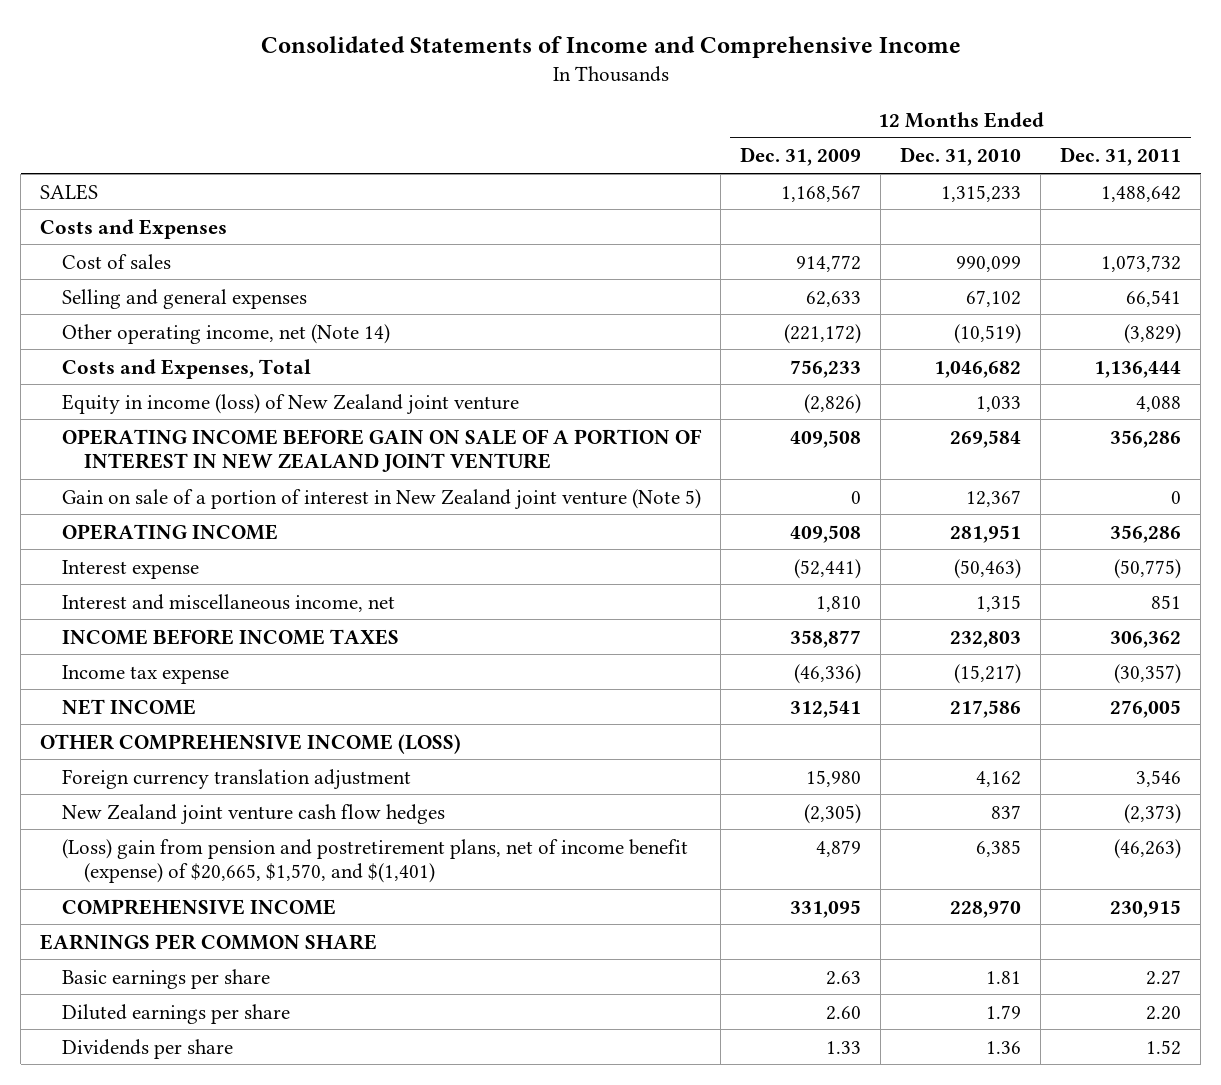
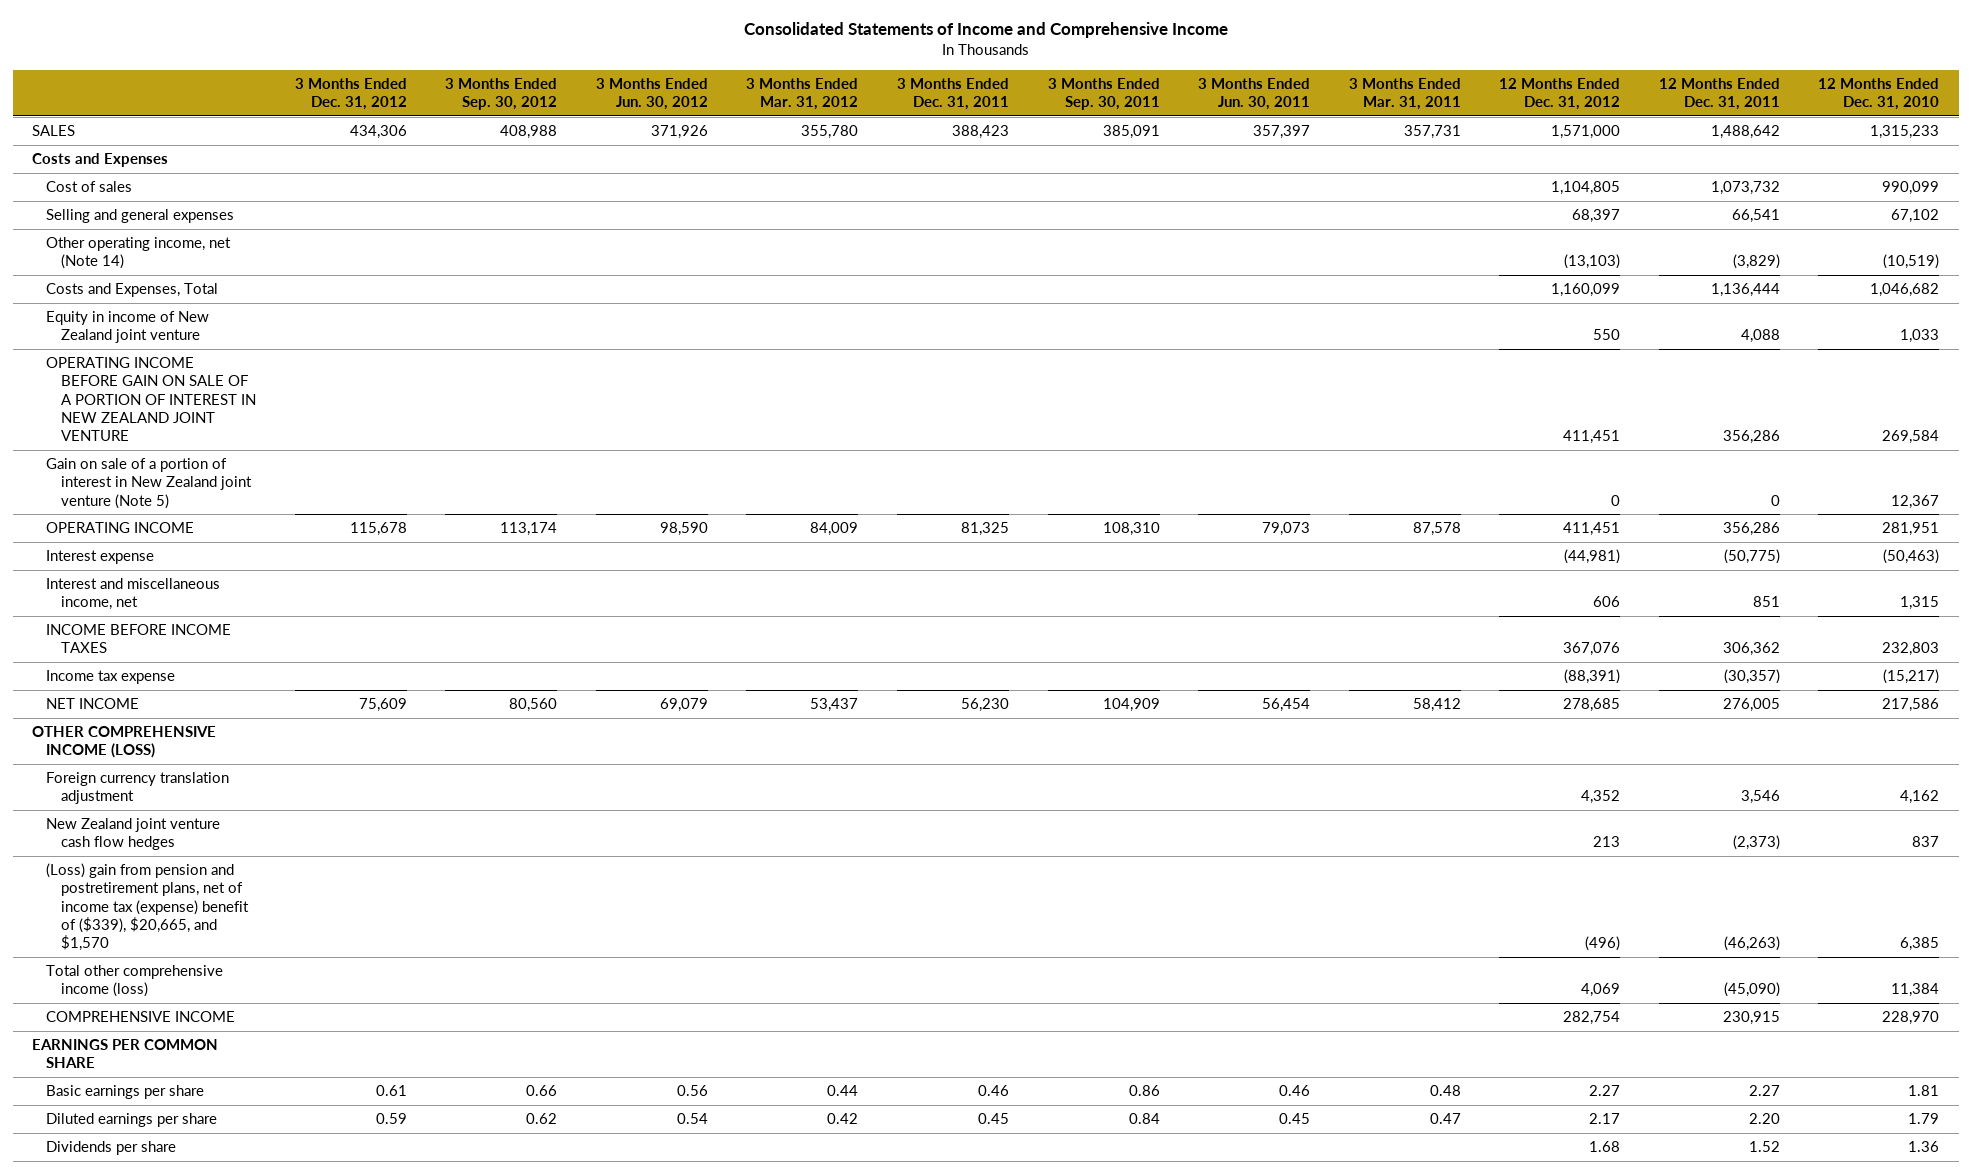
- | 12 Months Ended Dec. 31, 2009 | 12 Months Ended Dec. 31, 2010 | 12 Months Ended Dec. 31, 2011
+ | 3 Months Ended Dec. 31, 2012 | 3 Months Ended Sep. 30, 2012 | 3 Months Ended Jun. 30, 2012 | 3 Months Ended Mar. 31, 2012 | 3 Months Ended Dec. 31, 2011 | 3 Months Ended Sep. 30, 2011 | 3 Months Ended Jun. 30, 2011 | 3 Months Ended Mar. 31, 2011 | 12 Months Ended Dec. 31, 2012 | 12 Months Ended Dec. 31, 2011 | 12 Months Ended Dec. 31, 2010
- Equity in income (loss) of New Zealand joint venture | (2,826) | 1,033 | 4,088
+ Equity in income of New Zealand joint venture | | | | | | | | | 550 | 4,088 | 1,033
- (Loss) gain from pension and postretirement plans, net of income benefit (expense) of $20,665, $1,570, and $(1,401) | 4,879 | 6,385 | (46,263)
+ (Loss) gain from pension and postretirement plans, net of income tax (expense) benefit of ($339), $20,665, and $1,570 | | | | | | | | | (496) | (46,263) | 6,385
+ Total other comprehensive income (loss) | | | | | | | | | 4,069 | (45,090) | 11,384

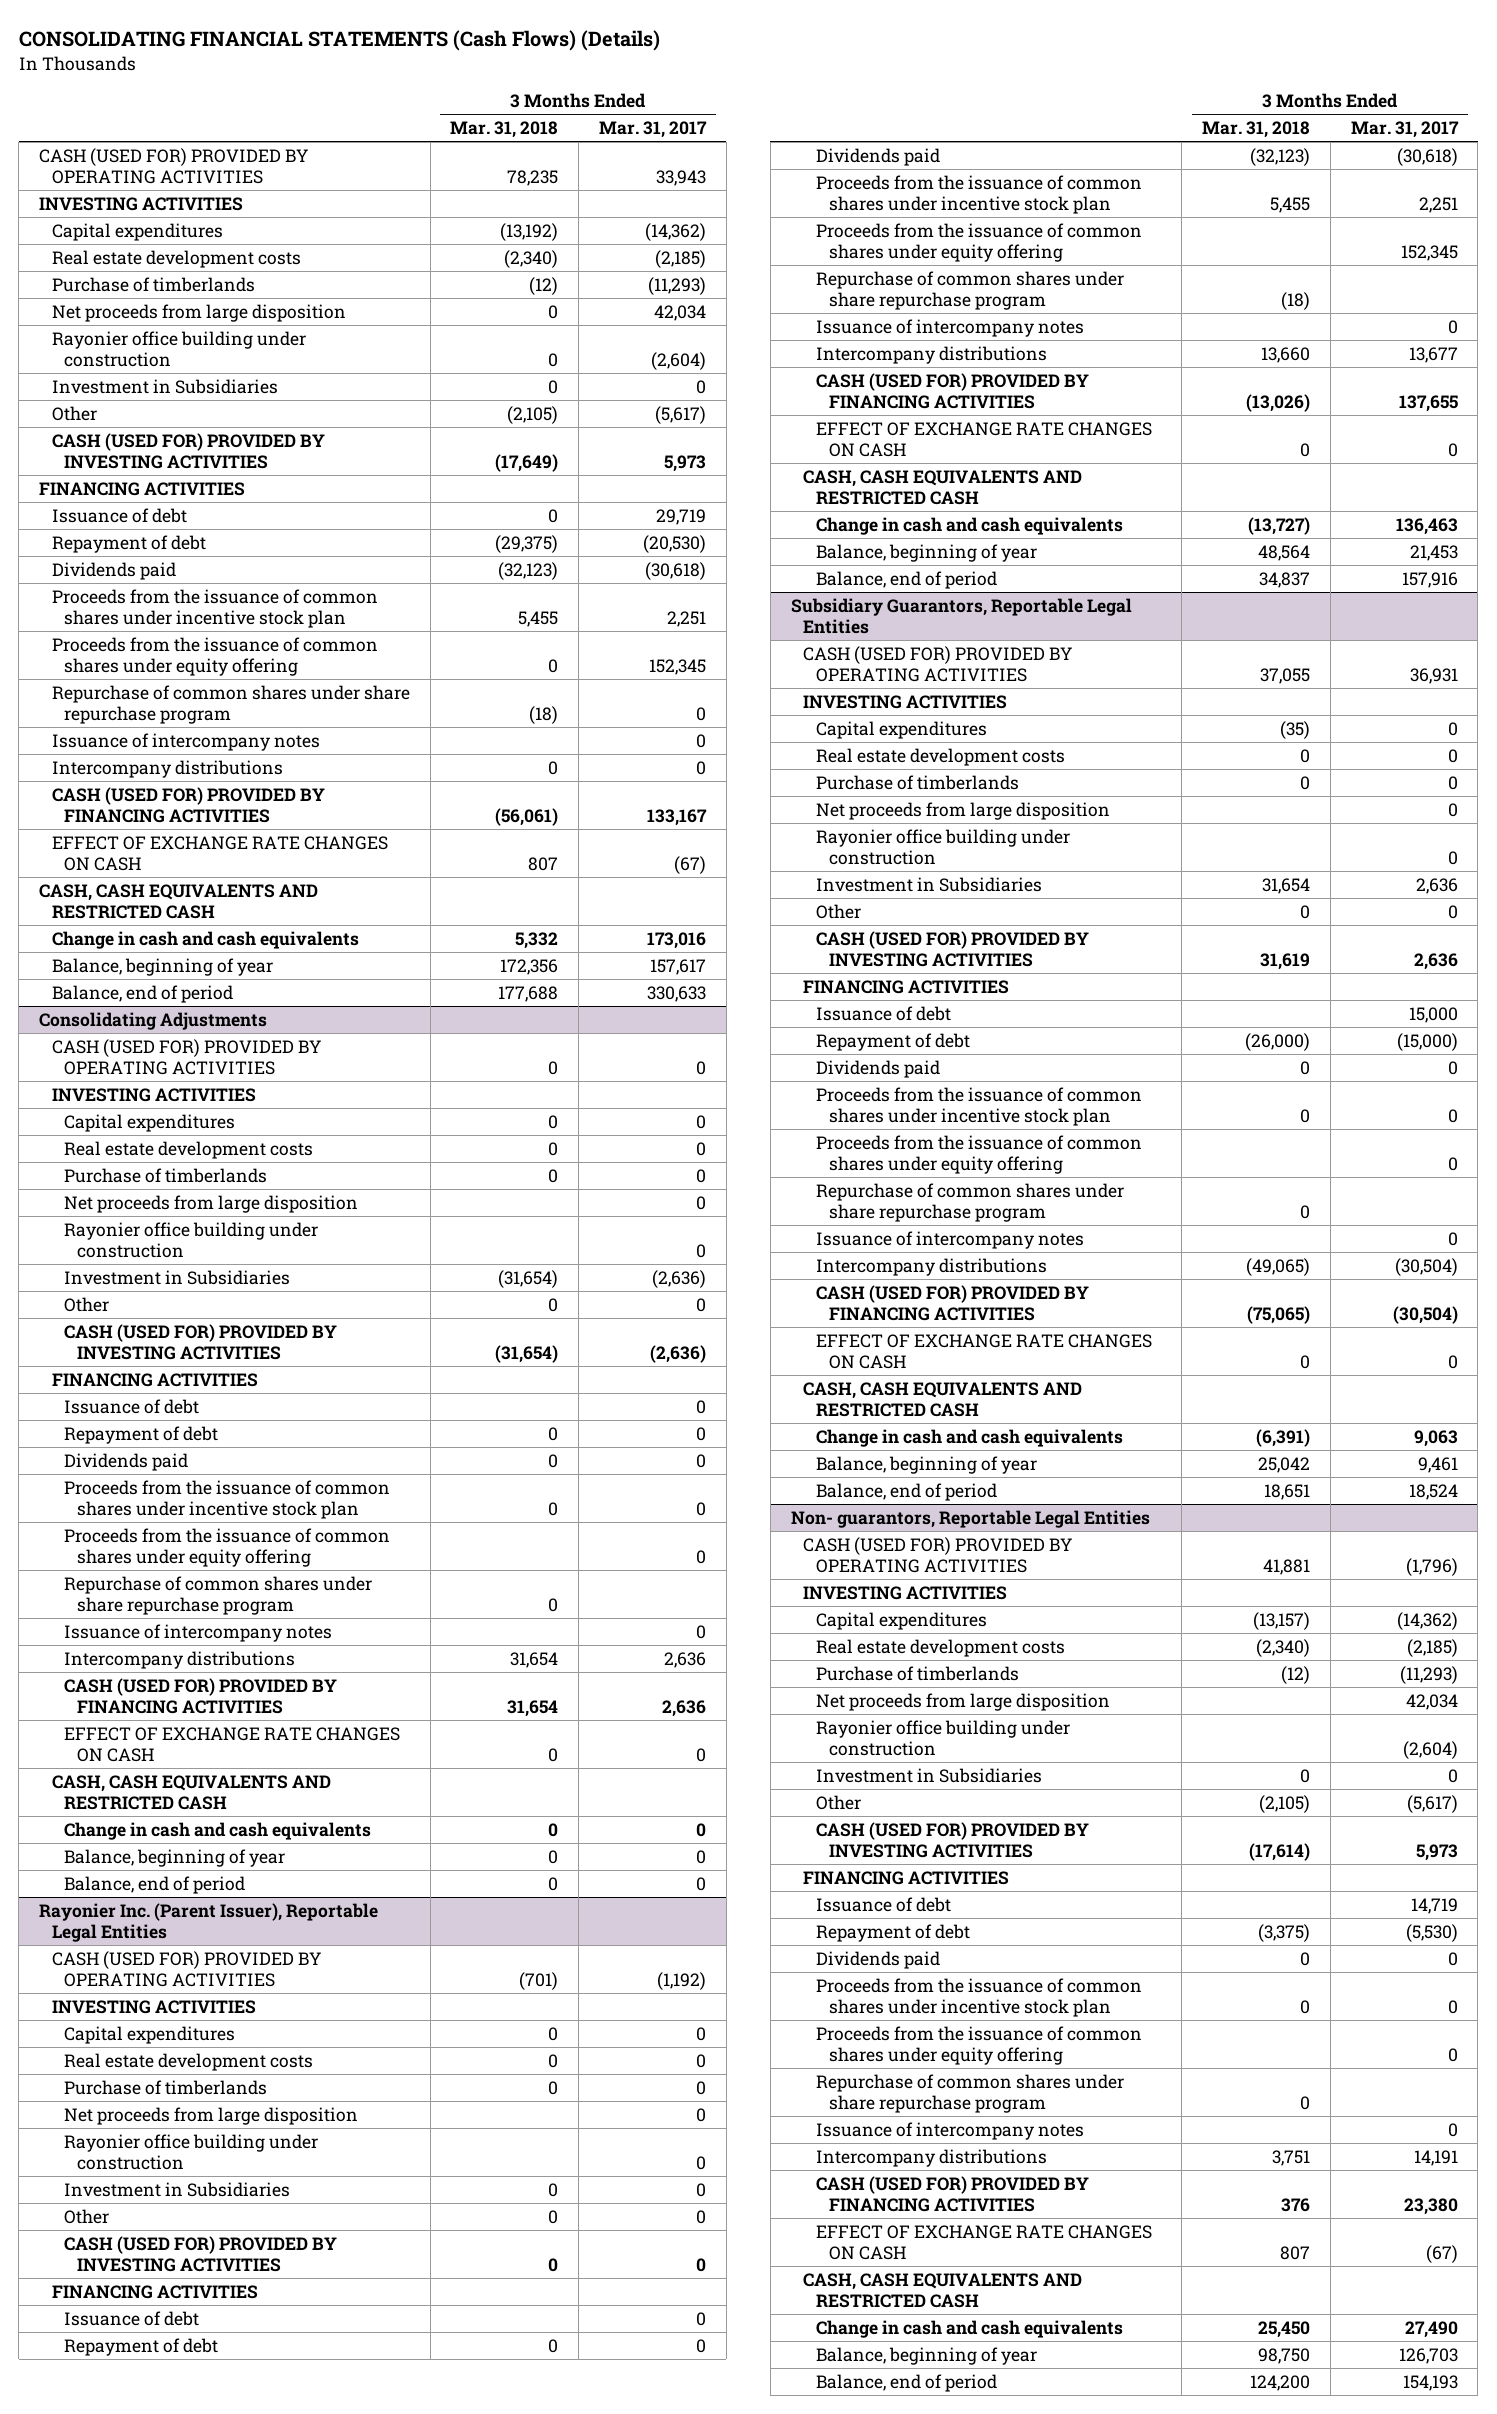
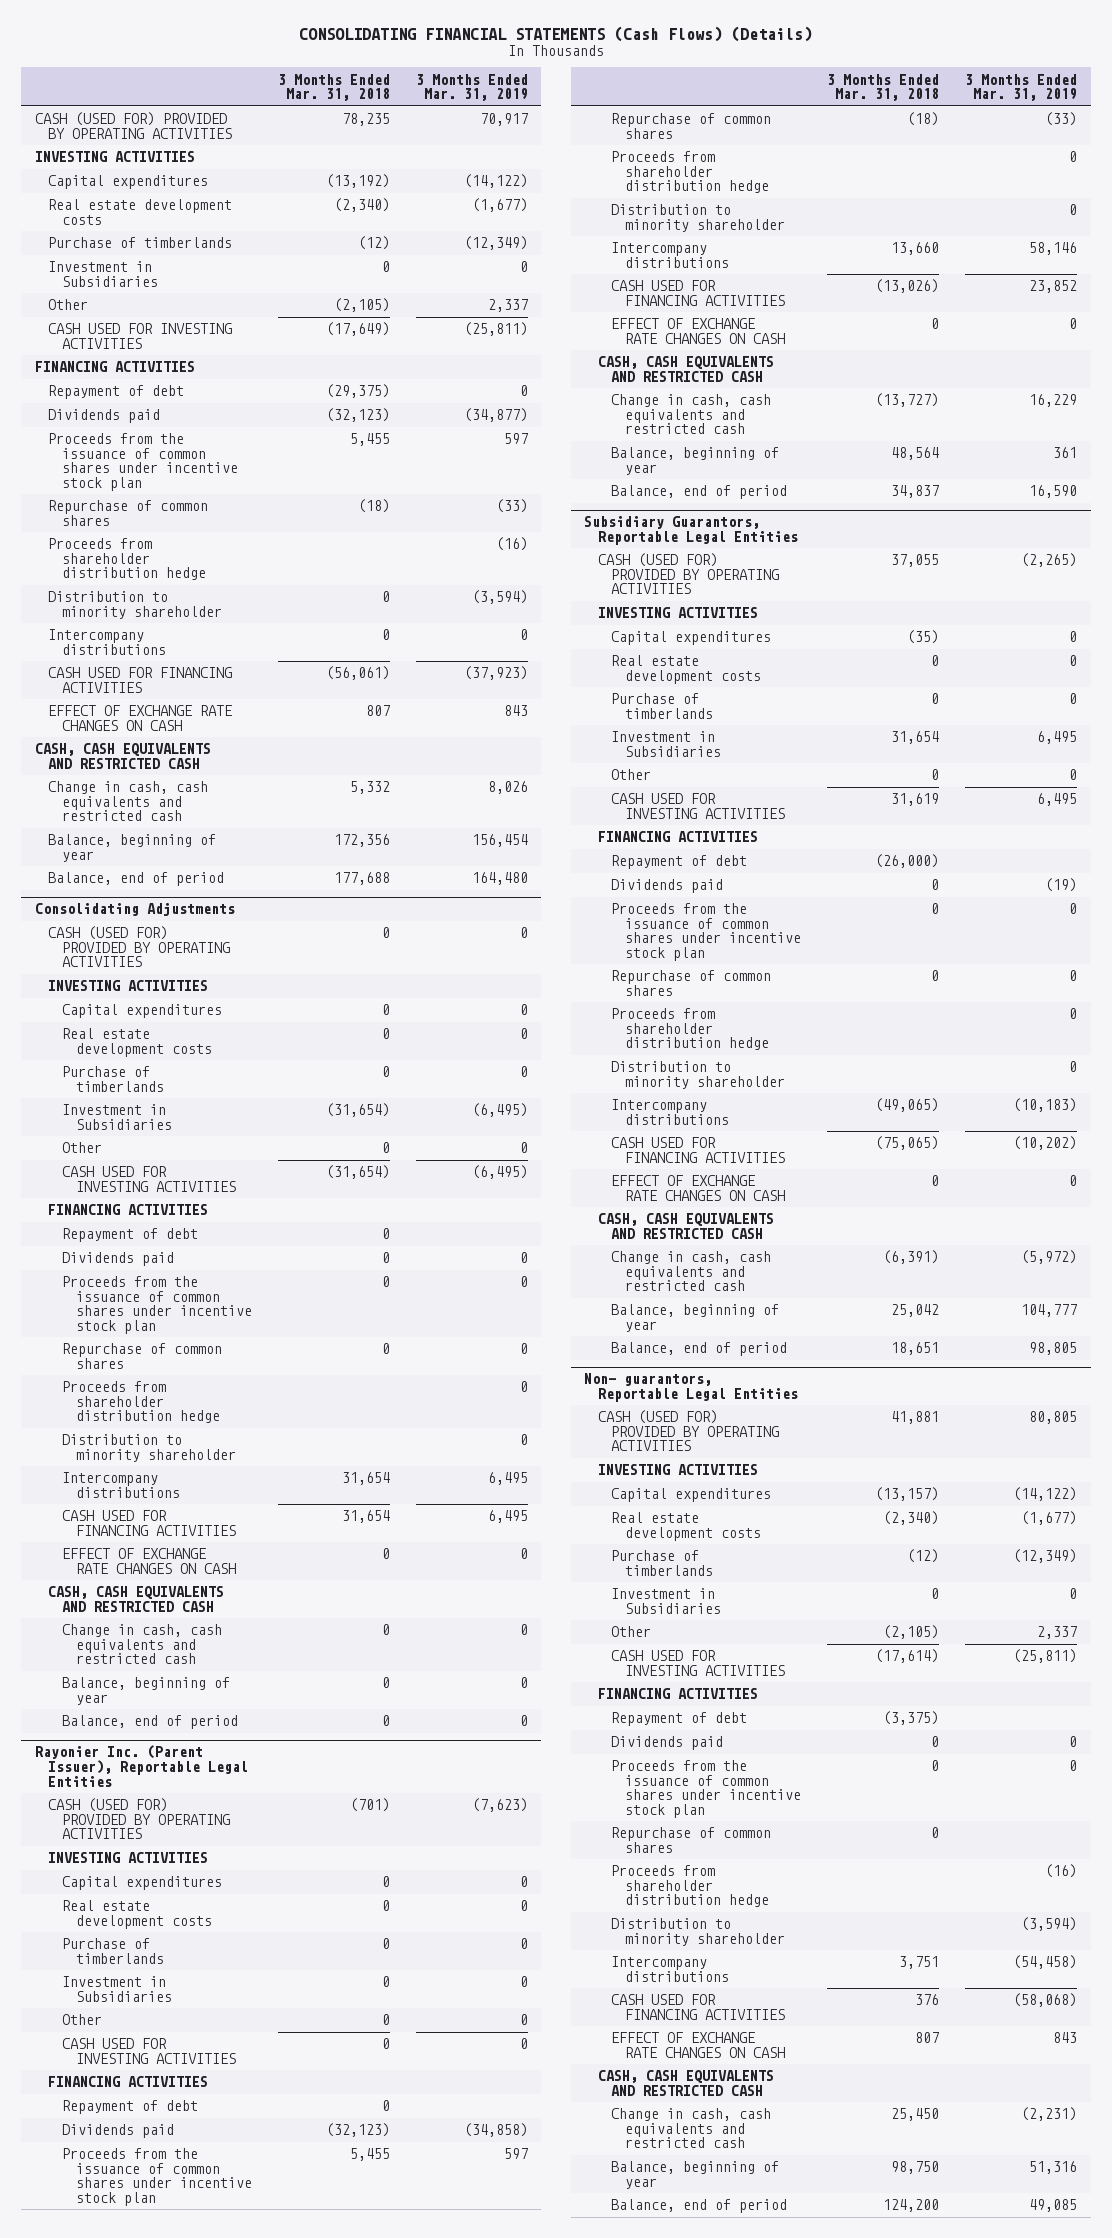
- | 3 Months Ended Mar. 31, 2018 | 3 Months Ended Mar. 31, 2017
+ | 3 Months Ended Mar. 31, 2018 | 3 Months Ended Mar. 31, 2019
- Net proceeds from large disposition | 0 | 42,034
- Rayonier office building under construction | 0 | (2,604)
- CASH (USED FOR) PROVIDED BY INVESTING ACTIVITIES | (17,649) | 5,973
+ CASH USED FOR INVESTING ACTIVITIES | (17,649) | (25,811)
- Issuance of debt | 0 | 29,719
- Proceeds from the issuance of common shares under equity offering | 0 | 152,345
- Repurchase of common shares under share repurchase program | (18) | 0
- Issuance of intercompany notes | | 0
+ Repurchase of common shares | (18) | (33)
+ Proceeds from shareholder distribution hedge | | (16)
+ Distribution to minority shareholder | 0 | (3,594)
- CASH (USED FOR) PROVIDED BY FINANCING ACTIVITIES | (56,061) | 133,167
+ CASH USED FOR FINANCING ACTIVITIES | (56,061) | (37,923)
- Change in cash and cash equivalents | 5,332 | 173,016
+ Change in cash, cash equivalents and restricted cash | 5,332 | 8,026
@ Consolidating Adjustments
- Net proceeds from large disposition | | 0
- Rayonier office building under construction | | 0
- CASH (USED FOR) PROVIDED BY INVESTING ACTIVITIES | (31,654) | (2,636)
+ CASH USED FOR INVESTING ACTIVITIES | (31,654) | (6,495)
- Issuance of debt | | 0
- Proceeds from the issuance of common shares under equity offering | | 0
- Repurchase of common shares under share repurchase program | 0 |
- Issuance of intercompany notes | | 0
+ Repurchase of common shares | 0 | 0
+ Proceeds from shareholder distribution hedge | | 0
+ Distribution to minority shareholder | | 0
- CASH (USED FOR) PROVIDED BY FINANCING ACTIVITIES | 31,654 | 2,636
+ CASH USED FOR FINANCING ACTIVITIES | 31,654 | 6,495
- Change in cash and cash equivalents | 0 | 0
+ Change in cash, cash equivalents and restricted cash | 0 | 0
@ Rayonier Inc. (Parent Issuer), Reportable Legal Entities
- Net proceeds from large disposition | | 0
- Rayonier office building under construction | | 0
- CASH (USED FOR) PROVIDED BY INVESTING ACTIVITIES | 0 | 0
+ CASH USED FOR INVESTING ACTIVITIES | 0 | 0
- Issuance of debt | | 0
- Proceeds from the issuance of common shares under equity offering | | 152,345
- Repurchase of common shares under share repurchase program | (18) |
- Issuance of intercompany notes | | 0
+ Repurchase of common shares | (18) | (33)
+ Proceeds from shareholder distribution hedge | | 0
+ Distribution to minority shareholder | | 0
- CASH (USED FOR) PROVIDED BY FINANCING ACTIVITIES | (13,026) | 137,655
+ CASH USED FOR FINANCING ACTIVITIES | (13,026) | 23,852
- Change in cash and cash equivalents | (13,727) | 136,463
+ Change in cash, cash equivalents and restricted cash | (13,727) | 16,229
@ Subsidiary Guarantors, Reportable Legal Entities
- Net proceeds from large disposition | | 0
- Rayonier office building under construction | | 0
- CASH (USED FOR) PROVIDED BY INVESTING ACTIVITIES | 31,619 | 2,636
+ CASH USED FOR INVESTING ACTIVITIES | 31,619 | 6,495
- Issuance of debt | | 15,000
- Proceeds from the issuance of common shares under equity offering | | 0
- Repurchase of common shares under share repurchase program | 0 |
- Issuance of intercompany notes | | 0
+ Repurchase of common shares | 0 | 0
+ Proceeds from shareholder distribution hedge | | 0
+ Distribution to minority shareholder | | 0
- CASH (USED FOR) PROVIDED BY FINANCING ACTIVITIES | (75,065) | (30,504)
+ CASH USED FOR FINANCING ACTIVITIES | (75,065) | (10,202)
- Change in cash and cash equivalents | (6,391) | 9,063
+ Change in cash, cash equivalents and restricted cash | (6,391) | (5,972)
@ Non- guarantors, Reportable Legal Entities
- Net proceeds from large disposition | | 42,034
- Rayonier office building under construction | | (2,604)
- CASH (USED FOR) PROVIDED BY INVESTING ACTIVITIES | (17,614) | 5,973
+ CASH USED FOR INVESTING ACTIVITIES | (17,614) | (25,811)
- Issuance of debt | | 14,719
- Proceeds from the issuance of common shares under equity offering | | 0
- Repurchase of common shares under share repurchase program | 0 |
- Issuance of intercompany notes | | 0
+ Repurchase of common shares | 0 |
+ Proceeds from shareholder distribution hedge | | (16)
+ Distribution to minority shareholder | | (3,594)
- CASH (USED FOR) PROVIDED BY FINANCING ACTIVITIES | 376 | 23,380
+ CASH USED FOR FINANCING ACTIVITIES | 376 | (58,068)
- Change in cash and cash equivalents | 25,450 | 27,490
+ Change in cash, cash equivalents and restricted cash | 25,450 | (2,231)

